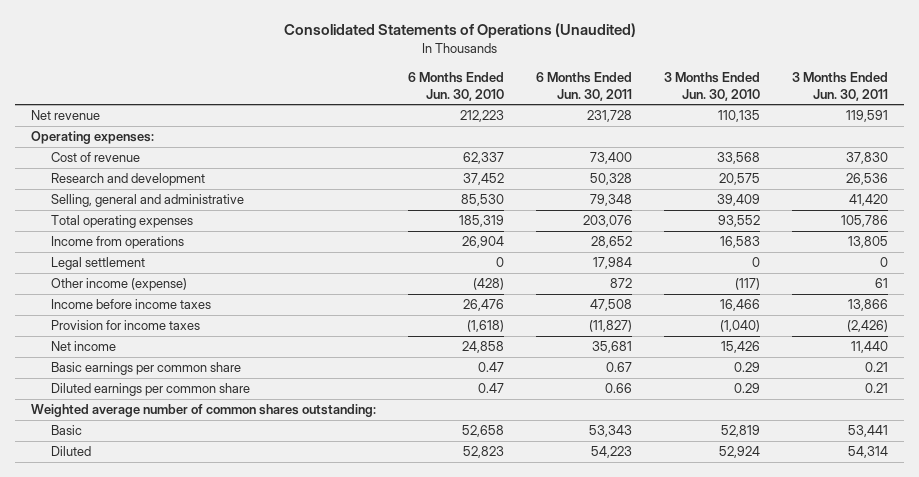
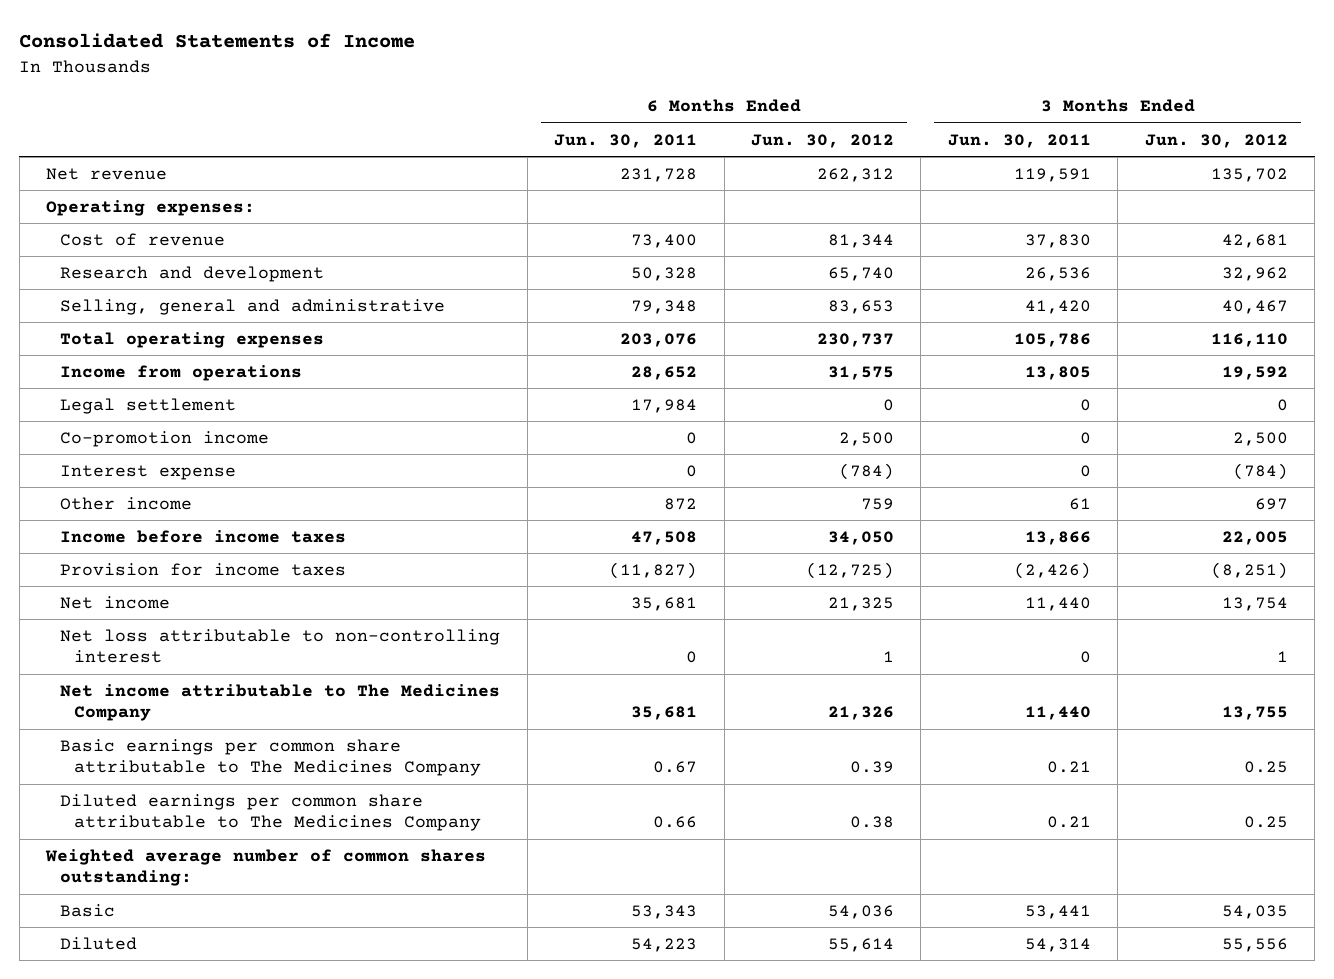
- Consolidated Statements of Operations (Unaudited)
+ Consolidated Statements of Income
- | 6 Months Ended Jun. 30, 2010 | 6 Months Ended Jun. 30, 2011 | 3 Months Ended Jun. 30, 2010 | 3 Months Ended Jun. 30, 2011
+ | 6 Months Ended Jun. 30, 2011 | 6 Months Ended Jun. 30, 2012 | 3 Months Ended Jun. 30, 2011 | 3 Months Ended Jun. 30, 2012
- Other income (expense) | (428) | 872 | (117) | 61
+ Co-promotion income | 0 | 2,500 | 0 | 2,500
+ Interest expense | 0 | (784) | 0 | (784)
+ Other income | 872 | 759 | 61 | 697
- Basic earnings per common share | 0.47 | 0.67 | 0.29 | 0.21
- Diluted earnings per common share | 0.47 | 0.66 | 0.29 | 0.21
+ Net loss attributable to non-controlling interest | 0 | 1 | 0 | 1
+ Net income attributable to The Medicines Company | 35,681 | 21,326 | 11,440 | 13,755
+ Basic earnings per common share attributable to The Medicines Company | 0.67 | 0.39 | 0.21 | 0.25
+ Diluted earnings per common share attributable to The Medicines Company | 0.66 | 0.38 | 0.21 | 0.25

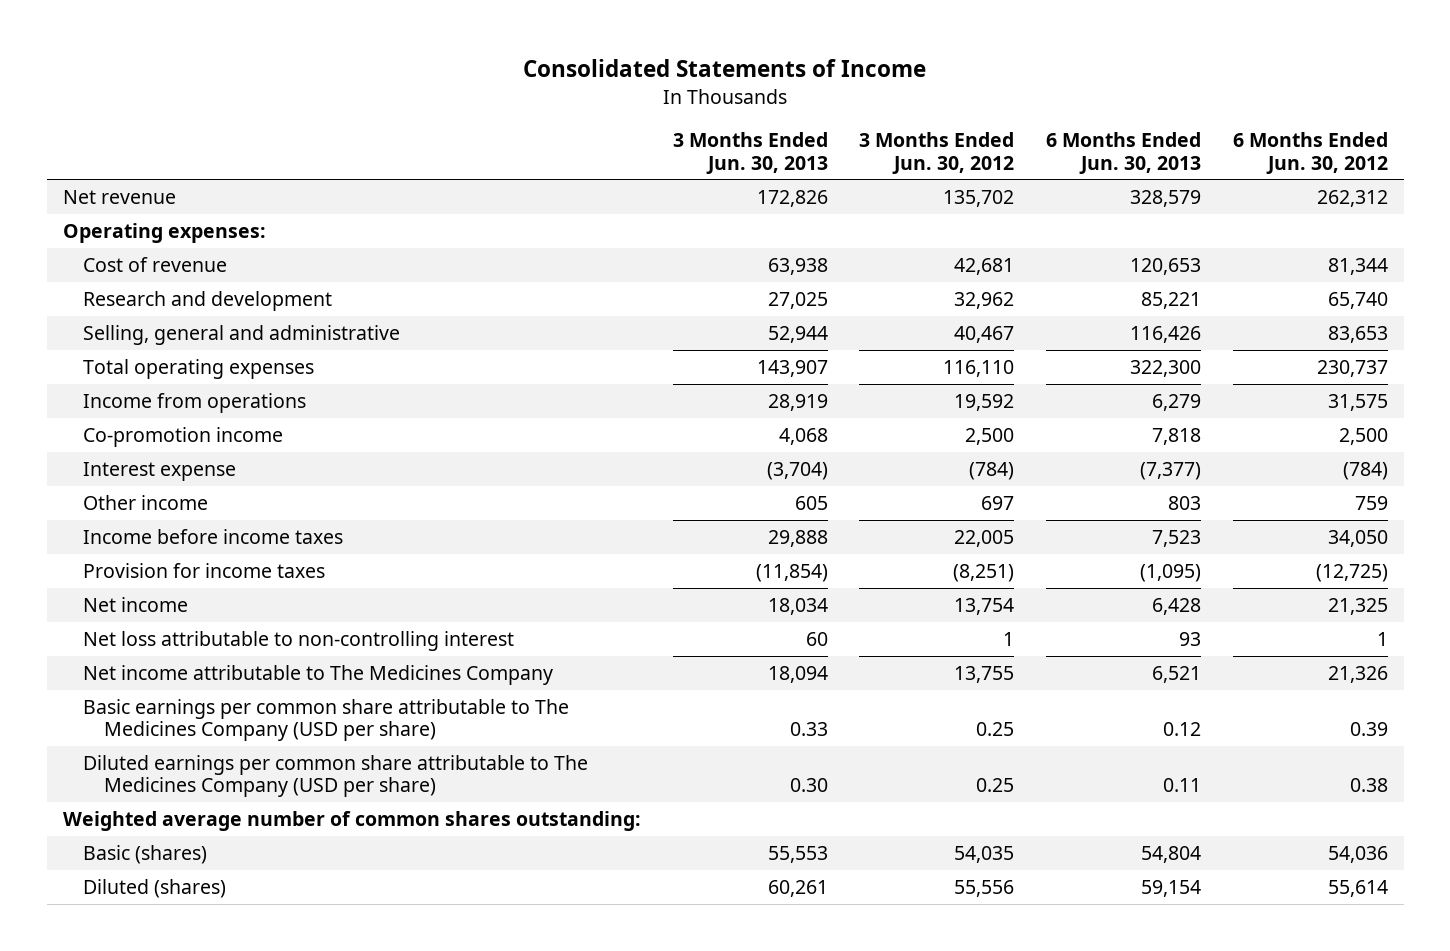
- | 6 Months Ended Jun. 30, 2011 | 6 Months Ended Jun. 30, 2012 | 3 Months Ended Jun. 30, 2011 | 3 Months Ended Jun. 30, 2012
+ | 3 Months Ended Jun. 30, 2013 | 3 Months Ended Jun. 30, 2012 | 6 Months Ended Jun. 30, 2013 | 6 Months Ended Jun. 30, 2012
- Legal settlement | 17,984 | 0 | 0 | 0
- Basic earnings per common share attributable to The Medicines Company | 0.67 | 0.39 | 0.21 | 0.25
- Diluted earnings per common share attributable to The Medicines Company | 0.66 | 0.38 | 0.21 | 0.25
+ Basic earnings per common share attributable to The Medicines Company (USD per share) | 0.33 | 0.25 | 0.12 | 0.39
+ Diluted earnings per common share attributable to The Medicines Company (USD per share) | 0.30 | 0.25 | 0.11 | 0.38
- Basic | 53,343 | 54,036 | 53,441 | 54,035
- Diluted | 54,223 | 55,614 | 54,314 | 55,556
+ Basic (shares) | 55,553 | 54,035 | 54,804 | 54,036
+ Diluted (shares) | 60,261 | 55,556 | 59,154 | 55,614

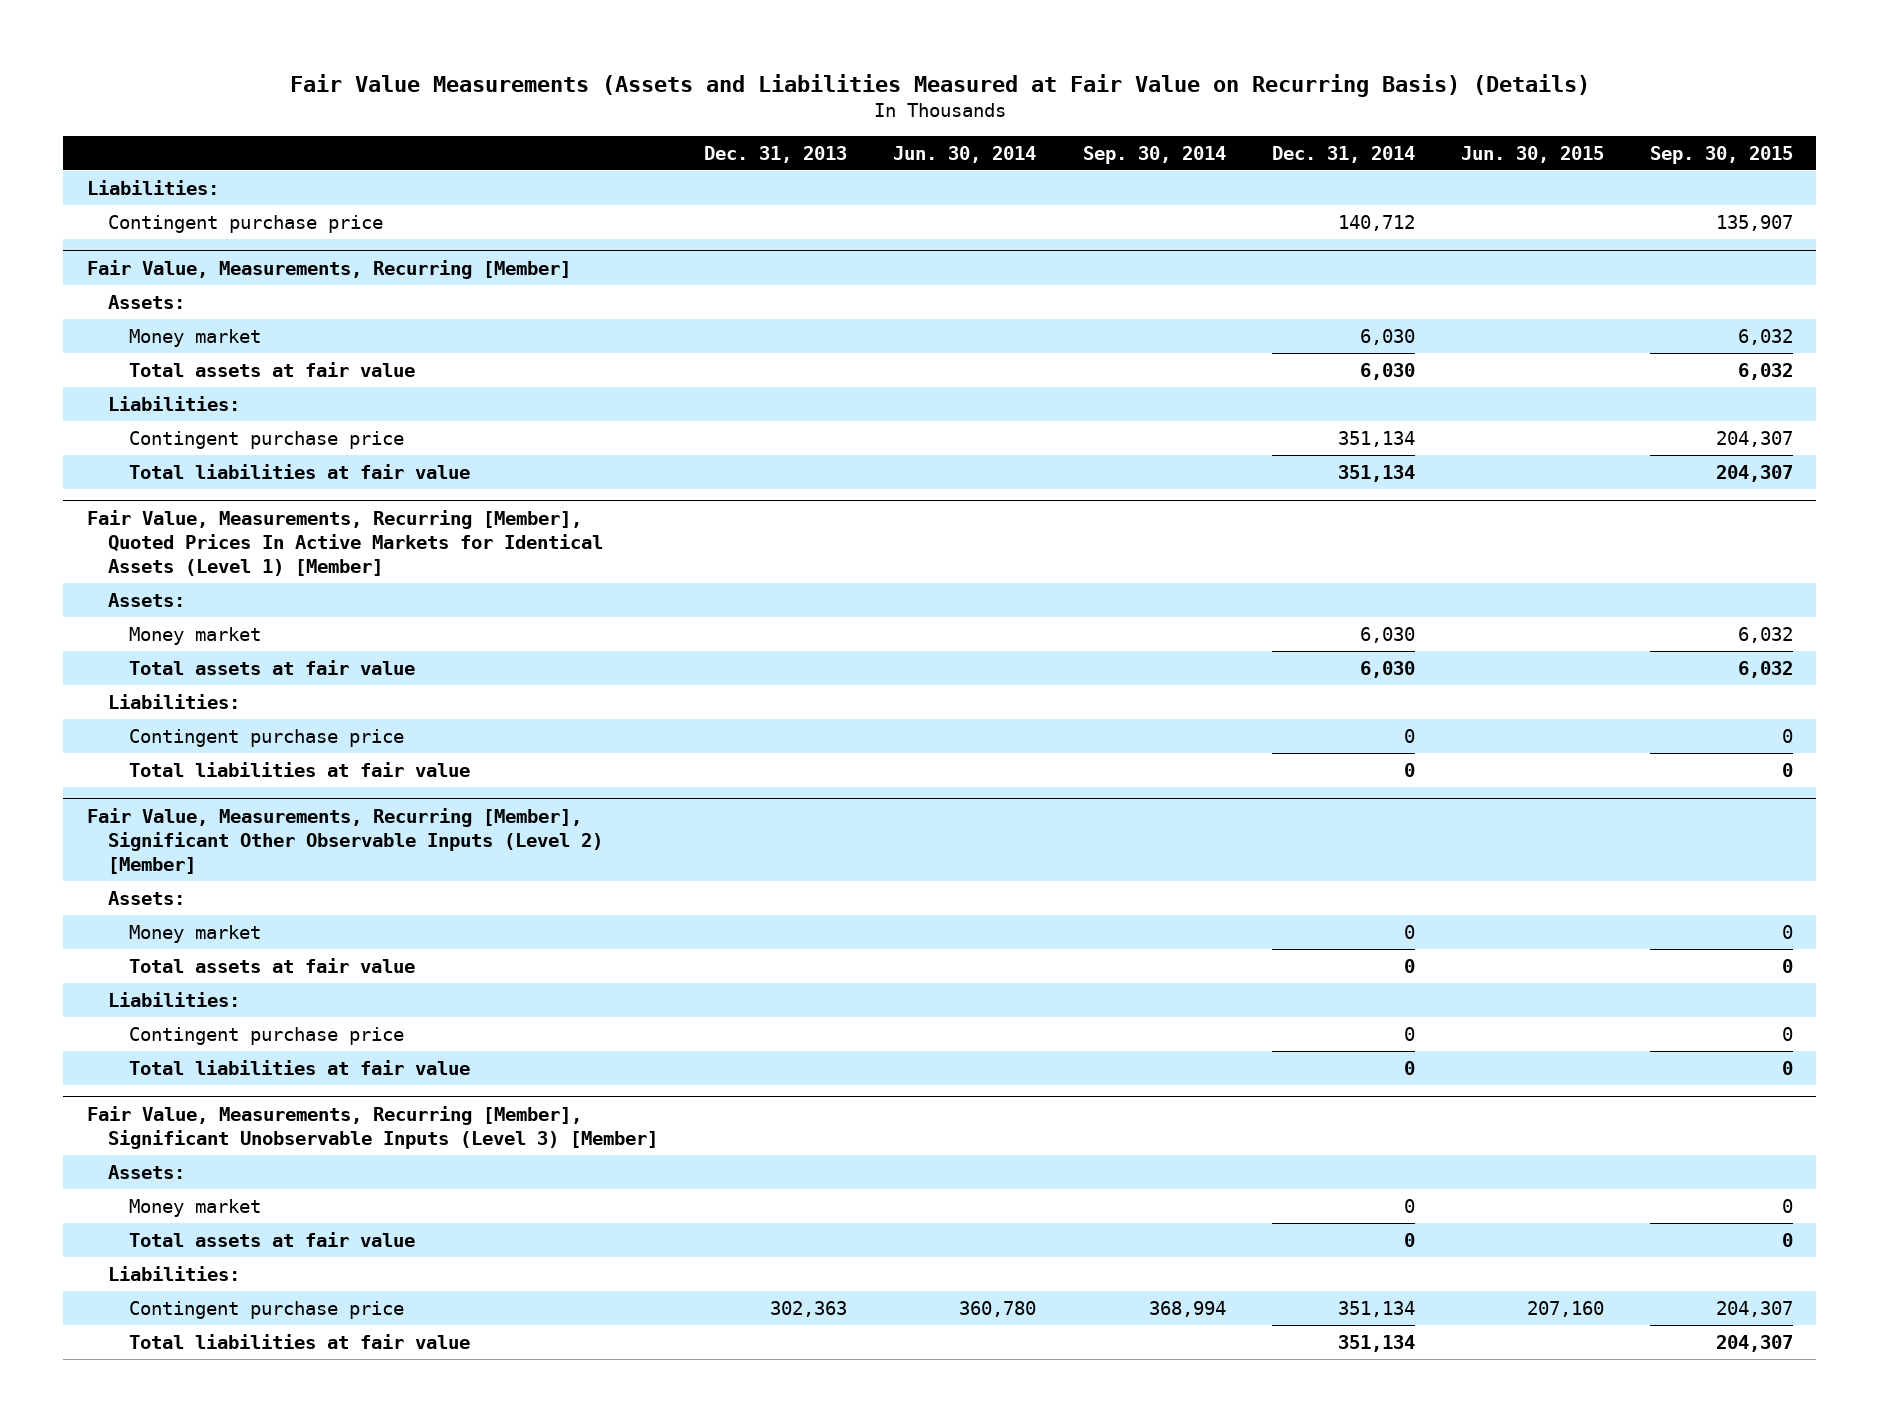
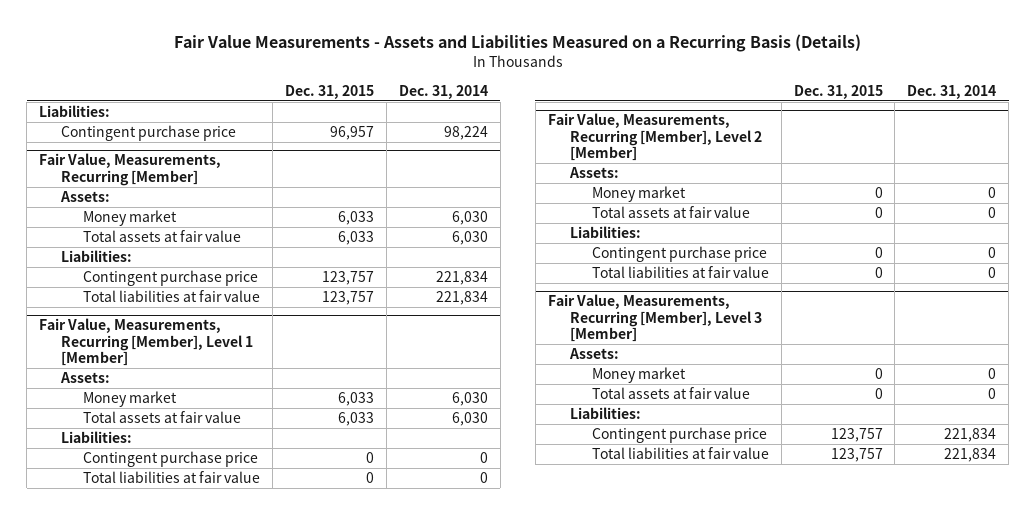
- Fair Value Measurements (Assets and Liabilities Measured at Fair Value on Recurring Basis) (Details)
+ Fair Value Measurements - Assets and Liabilities Measured on a Recurring Basis (Details)
- | Dec. 31, 2013 | Jun. 30, 2014 | Sep. 30, 2014 | Dec. 31, 2014 | Jun. 30, 2015 | Sep. 30, 2015
+ | Dec. 31, 2015 | Dec. 31, 2014
- Contingent purchase price | | | | 140,712 | | 135,907
+ Contingent purchase price | 96,957 | 98,224
@ Fair Value, Measurements, Recurring [Member]
- Contingent purchase price | | | | 351,134 | | 204,307
- Total liabilities at fair value | | | | 351,134 | | 204,307
- Fair Value, Measurements, Recurring [Member], Quoted Prices In Active Markets for Identical Assets (Level 1) [Member]
@ Fair Value, Measurements, Recurring [Member]
+ Contingent purchase price | 123,757 | 221,834
+ Total liabilities at fair value | 123,757 | 221,834
+ Fair Value, Measurements, Recurring [Member], Level 1 [Member]
- Fair Value, Measurements, Recurring [Member], Significant Other Observable Inputs (Level 2) [Member]
+ Fair Value, Measurements, Recurring [Member], Level 2 [Member]
- Fair Value, Measurements, Recurring [Member], Significant Unobservable Inputs (Level 3) [Member]
+ Fair Value, Measurements, Recurring [Member], Level 3 [Member]
- Contingent purchase price | 302,363 | 360,780 | 368,994 | 351,134 | 207,160 | 204,307
- Total liabilities at fair value | | | | 351,134 | | 204,307
+ Contingent purchase price | 123,757 | 221,834
+ Total liabilities at fair value | 123,757 | 221,834

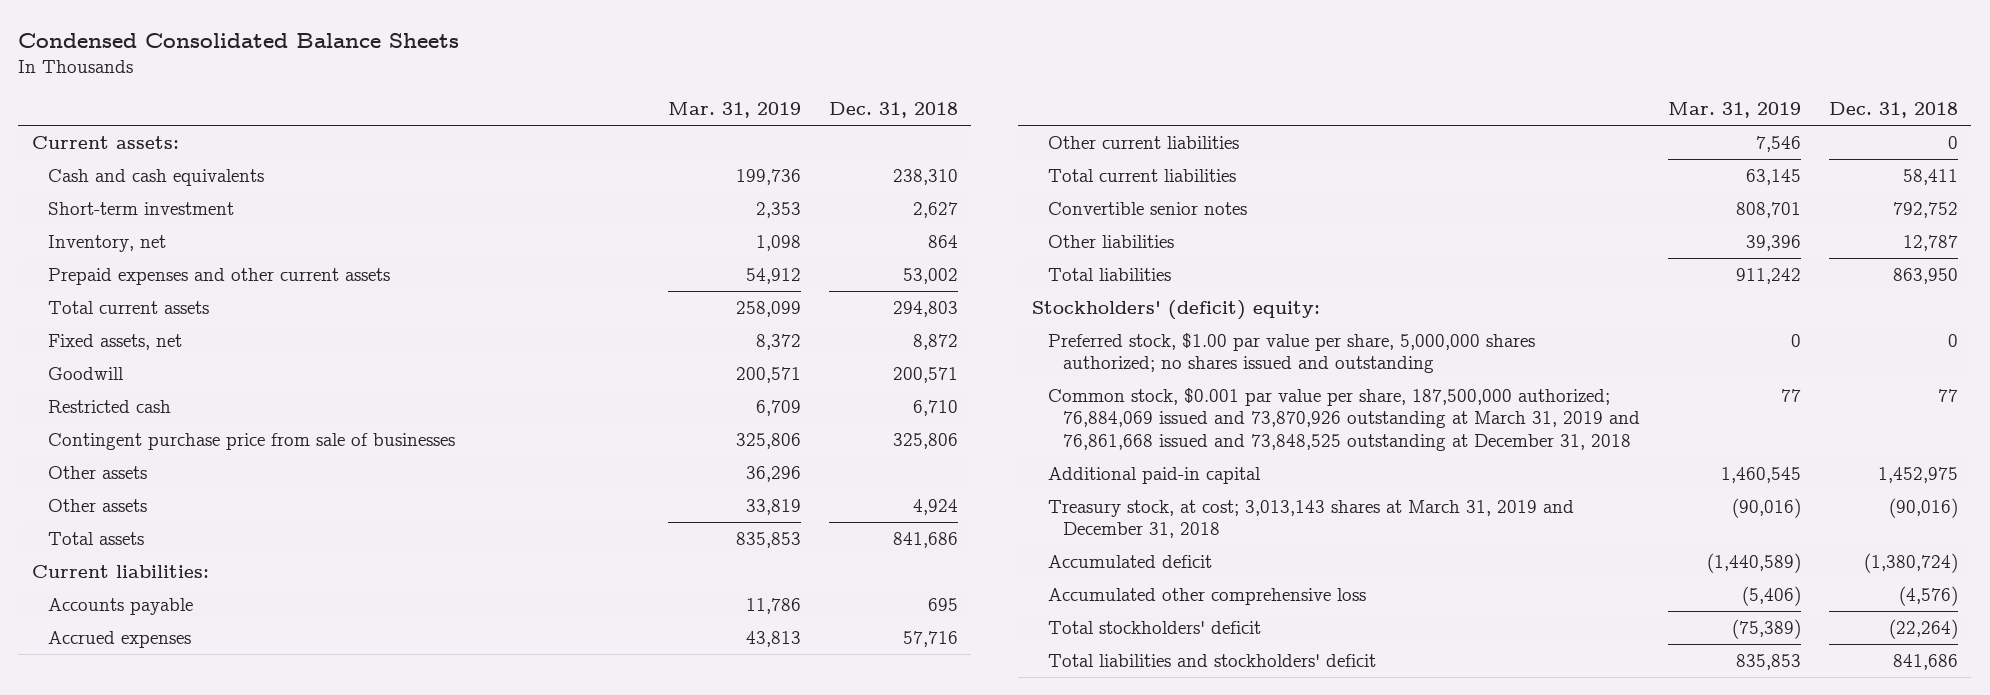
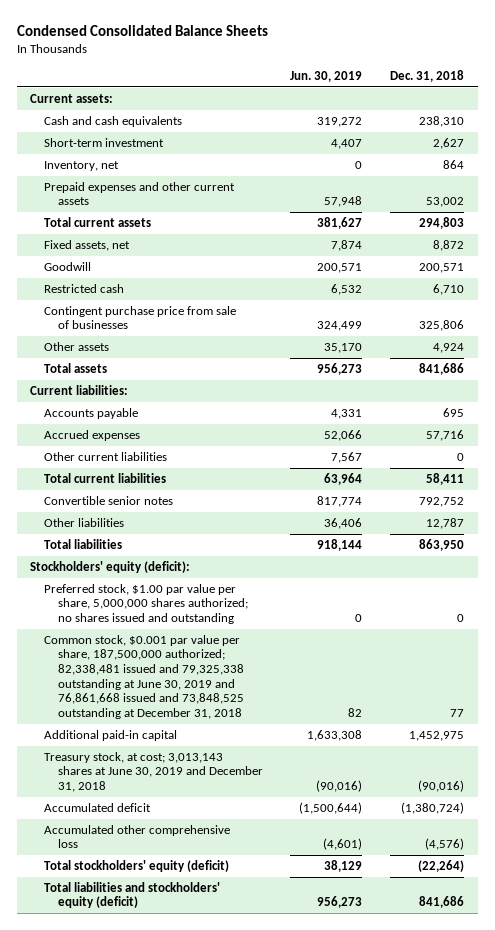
- | Mar. 31, 2019 | Dec. 31, 2018
+ | Jun. 30, 2019 | Dec. 31, 2018
- Other assets | 36,296 |
- Stockholders' (deficit) equity:
+ Stockholders' equity (deficit):
- Common stock, $0.001 par value per share, 187,500,000 authorized; 76,884,069 issued and 73,870,926 outstanding at March 31, 2019 and 76,861,668 issued and 73,848,525 outstanding at December 31, 2018 | 77 | 77
+ Common stock, $0.001 par value per share, 187,500,000 authorized; 82,338,481 issued and 79,325,338 outstanding at June 30, 2019 and 76,861,668 issued and 73,848,525 outstanding at December 31, 2018 | 82 | 77
- Treasury stock, at cost; 3,013,143 shares at March 31, 2019 and December 31, 2018 | (90,016) | (90,016)
+ Treasury stock, at cost; 3,013,143 shares at June 30, 2019 and December 31, 2018 | (90,016) | (90,016)
- Total stockholders' deficit | (75,389) | (22,264)
- Total liabilities and stockholders' deficit | 835,853 | 841,686
+ Total stockholders' equity (deficit) | 38,129 | (22,264)
+ Total liabilities and stockholders' equity (deficit) | 956,273 | 841,686

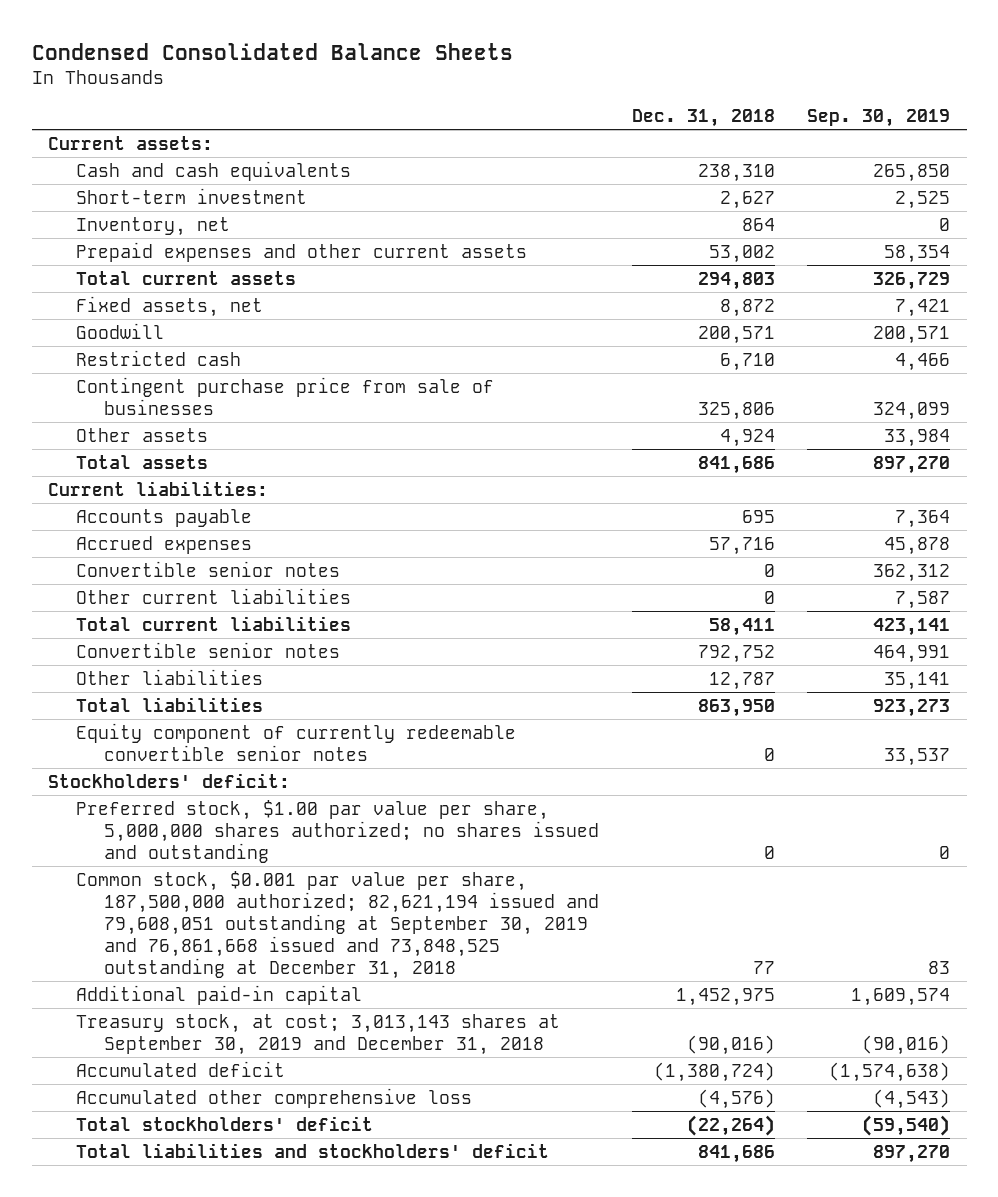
- | Jun. 30, 2019 | Dec. 31, 2018
+ | Dec. 31, 2018 | Sep. 30, 2019
+ Convertible senior notes | 0 | 362,312
- Stockholders' equity (deficit):
+ Equity component of currently redeemable convertible senior notes | 0 | 33,537
+ Stockholders' deficit:
- Common stock, $0.001 par value per share, 187,500,000 authorized; 82,338,481 issued and 79,325,338 outstanding at June 30, 2019 and 76,861,668 issued and 73,848,525 outstanding at December 31, 2018 | 82 | 77
+ Common stock, $0.001 par value per share, 187,500,000 authorized; 82,621,194 issued and 79,608,051 outstanding at September 30, 2019 and 76,861,668 issued and 73,848,525 outstanding at December 31, 2018 | 77 | 83
- Treasury stock, at cost; 3,013,143 shares at June 30, 2019 and December 31, 2018 | (90,016) | (90,016)
+ Treasury stock, at cost; 3,013,143 shares at September 30, 2019 and December 31, 2018 | (90,016) | (90,016)
- Total stockholders' equity (deficit) | 38,129 | (22,264)
- Total liabilities and stockholders' equity (deficit) | 956,273 | 841,686
+ Total stockholders' deficit | (22,264) | (59,540)
+ Total liabilities and stockholders' deficit | 841,686 | 897,270

